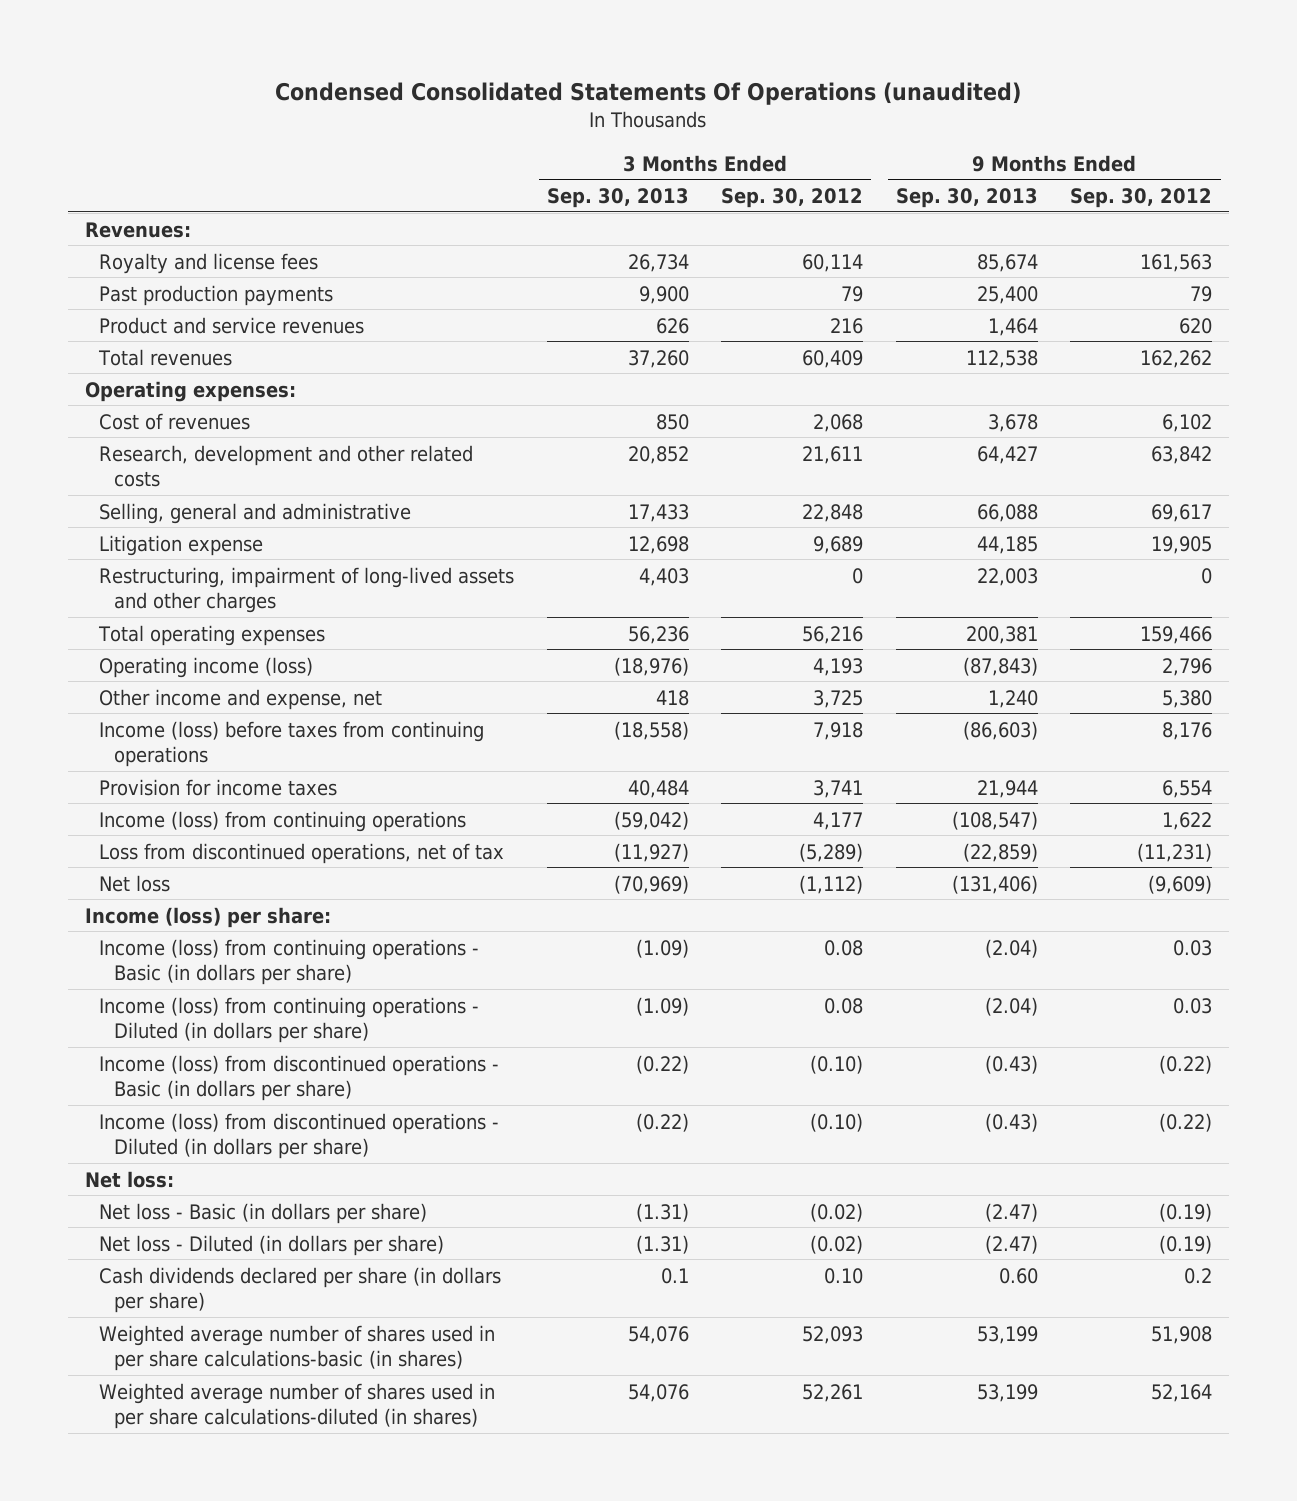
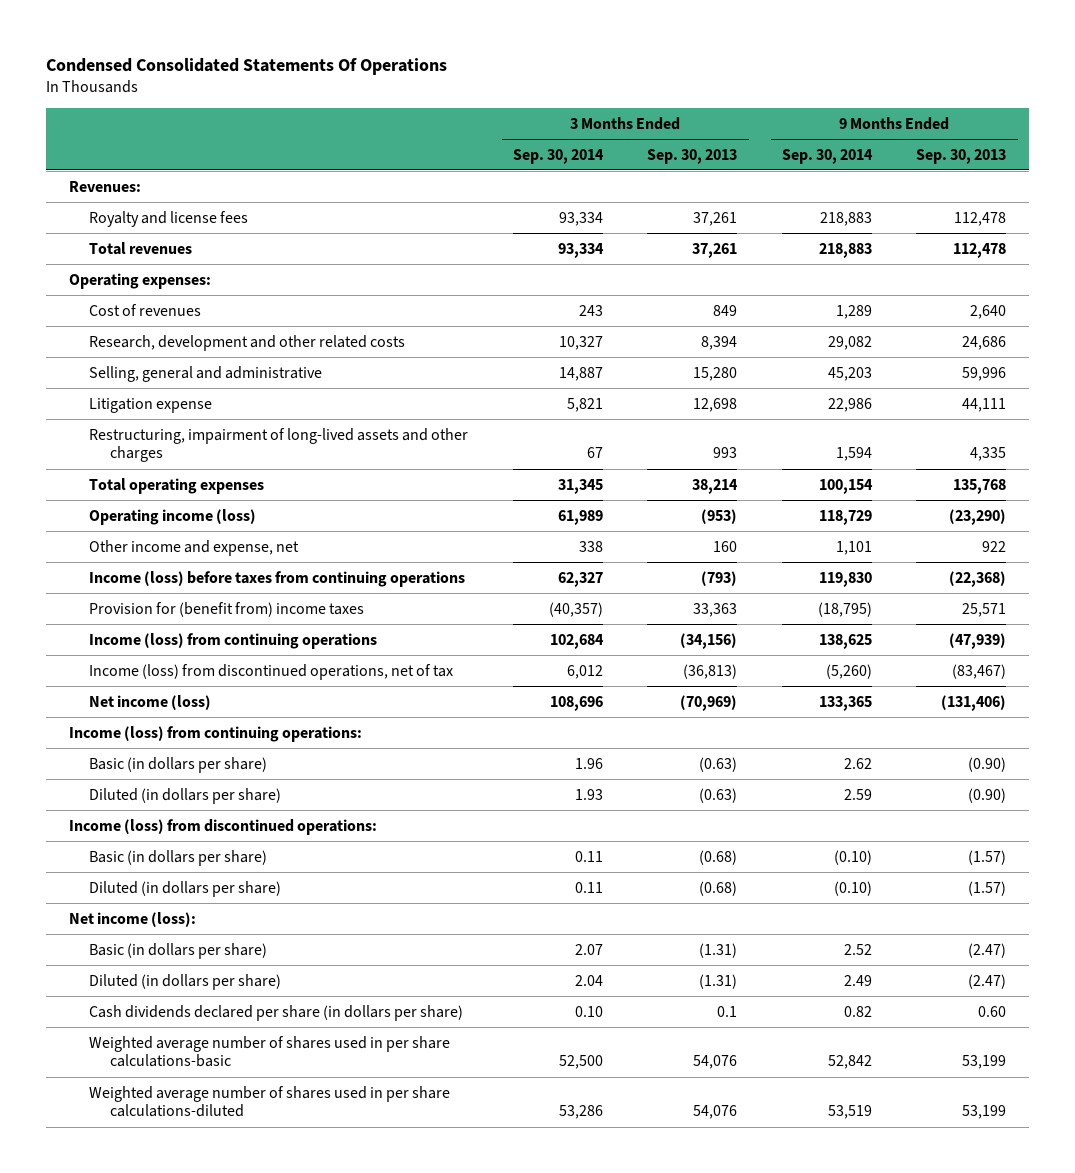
- Condensed Consolidated Statements Of Operations (unaudited)
+ Condensed Consolidated Statements Of Operations
- | 3 Months Ended Sep. 30, 2013 | 3 Months Ended Sep. 30, 2012 | 9 Months Ended Sep. 30, 2013 | 9 Months Ended Sep. 30, 2012
+ | 3 Months Ended Sep. 30, 2014 | 3 Months Ended Sep. 30, 2013 | 9 Months Ended Sep. 30, 2014 | 9 Months Ended Sep. 30, 2013
- Royalty and license fees | 26,734 | 60,114 | 85,674 | 161,563
- Past production payments | 9,900 | 79 | 25,400 | 79
- Product and service revenues | 626 | 216 | 1,464 | 620
- Total revenues | 37,260 | 60,409 | 112,538 | 162,262
+ Royalty and license fees | 93,334 | 37,261 | 218,883 | 112,478
+ Total revenues | 93,334 | 37,261 | 218,883 | 112,478
- Cost of revenues | 850 | 2,068 | 3,678 | 6,102
- Research, development and other related costs | 20,852 | 21,611 | 64,427 | 63,842
- Selling, general and administrative | 17,433 | 22,848 | 66,088 | 69,617
- Litigation expense | 12,698 | 9,689 | 44,185 | 19,905
- Restructuring, impairment of long-lived assets and other charges | 4,403 | 0 | 22,003 | 0
- Total operating expenses | 56,236 | 56,216 | 200,381 | 159,466
- Operating income (loss) | (18,976) | 4,193 | (87,843) | 2,796
- Other income and expense, net | 418 | 3,725 | 1,240 | 5,380
- Income (loss) before taxes from continuing operations | (18,558) | 7,918 | (86,603) | 8,176
- Provision for income taxes | 40,484 | 3,741 | 21,944 | 6,554
- Income (loss) from continuing operations | (59,042) | 4,177 | (108,547) | 1,622
- Loss from discontinued operations, net of tax | (11,927) | (5,289) | (22,859) | (11,231)
- Net loss | (70,969) | (1,112) | (131,406) | (9,609)
- Income (loss) per share:
- Income (loss) from continuing operations - Basic (in dollars per share) | (1.09) | 0.08 | (2.04) | 0.03
- Income (loss) from continuing operations - Diluted (in dollars per share) | (1.09) | 0.08 | (2.04) | 0.03
- Income (loss) from discontinued operations - Basic (in dollars per share) | (0.22) | (0.10) | (0.43) | (0.22)
- Income (loss) from discontinued operations - Diluted (in dollars per share) | (0.22) | (0.10) | (0.43) | (0.22)
- Net loss:
- Net loss - Basic (in dollars per share) | (1.31) | (0.02) | (2.47) | (0.19)
- Net loss - Diluted (in dollars per share) | (1.31) | (0.02) | (2.47) | (0.19)
+ Cost of revenues | 243 | 849 | 1,289 | 2,640
+ Research, development and other related costs | 10,327 | 8,394 | 29,082 | 24,686
+ Selling, general and administrative | 14,887 | 15,280 | 45,203 | 59,996
+ Litigation expense | 5,821 | 12,698 | 22,986 | 44,111
+ Restructuring, impairment of long-lived assets and other charges | 67 | 993 | 1,594 | 4,335
+ Total operating expenses | 31,345 | 38,214 | 100,154 | 135,768
+ Operating income (loss) | 61,989 | (953) | 118,729 | (23,290)
+ Other income and expense, net | 338 | 160 | 1,101 | 922
+ Income (loss) before taxes from continuing operations | 62,327 | (793) | 119,830 | (22,368)
+ Provision for (benefit from) income taxes | (40,357) | 33,363 | (18,795) | 25,571
+ Income (loss) from continuing operations | 102,684 | (34,156) | 138,625 | (47,939)
+ Income (loss) from discontinued operations, net of tax | 6,012 | (36,813) | (5,260) | (83,467)
+ Net income (loss) | 108,696 | (70,969) | 133,365 | (131,406)
+ Income (loss) from continuing operations:
+ Basic (in dollars per share) | 1.96 | (0.63) | 2.62 | (0.90)
+ Diluted (in dollars per share) | 1.93 | (0.63) | 2.59 | (0.90)
+ Income (loss) from discontinued operations:
+ Basic (in dollars per share) | 0.11 | (0.68) | (0.10) | (1.57)
+ Diluted (in dollars per share) | 0.11 | (0.68) | (0.10) | (1.57)
+ Net income (loss):
+ Basic (in dollars per share) | 2.07 | (1.31) | 2.52 | (2.47)
+ Diluted (in dollars per share) | 2.04 | (1.31) | 2.49 | (2.47)
- Weighted average number of shares used in per share calculations-basic (in shares) | 54,076 | 52,093 | 53,199 | 51,908
- Weighted average number of shares used in per share calculations-diluted (in shares) | 54,076 | 52,261 | 53,199 | 52,164
+ Weighted average number of shares used in per share calculations-basic | 52,500 | 54,076 | 52,842 | 53,199
+ Weighted average number of shares used in per share calculations-diluted | 53,286 | 54,076 | 53,519 | 53,199

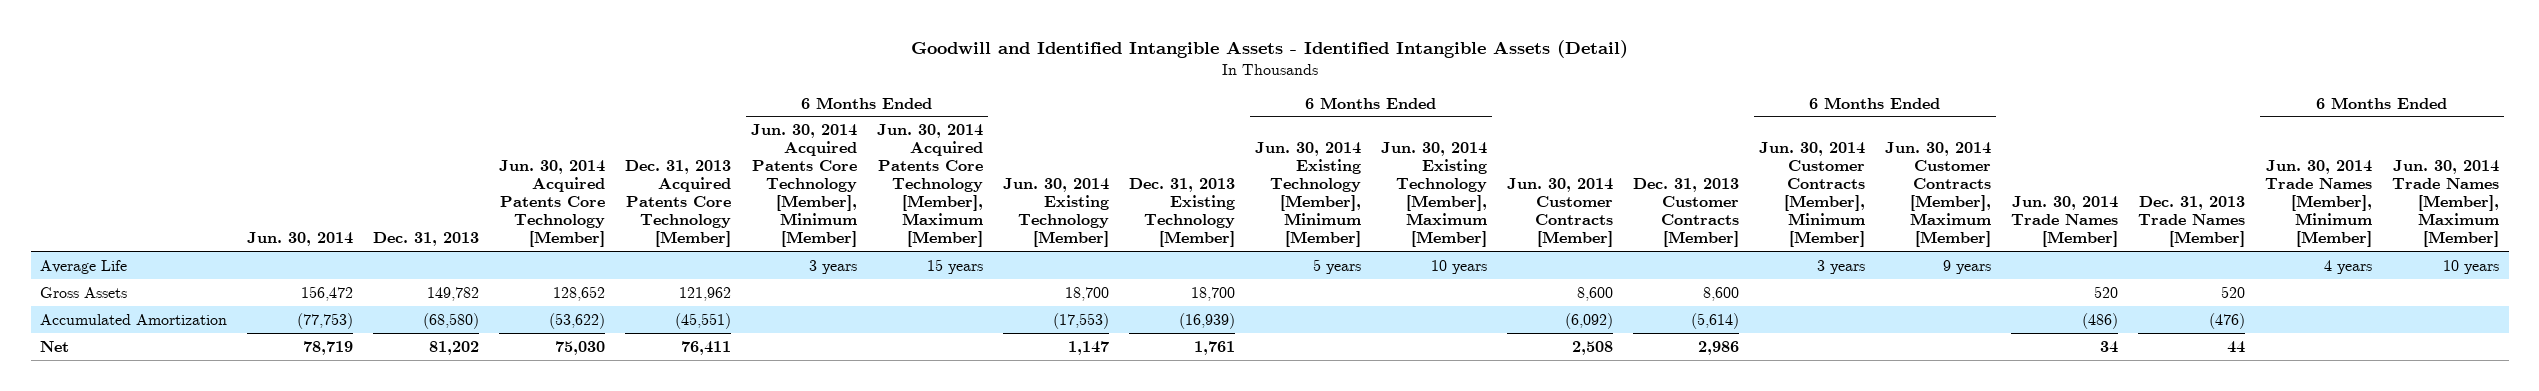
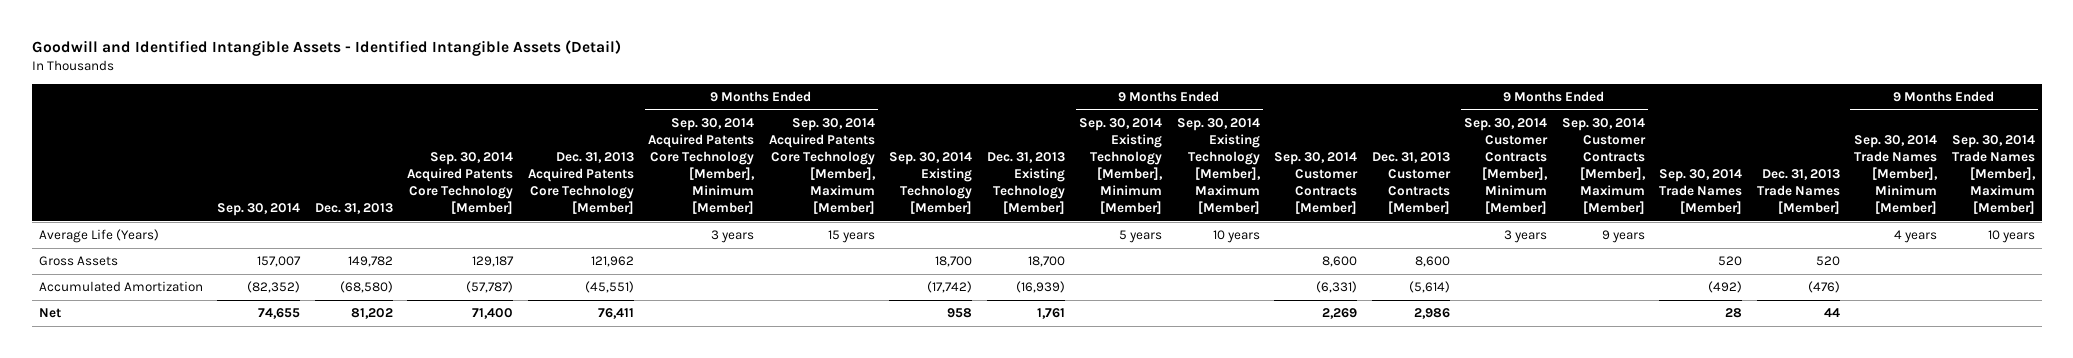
- | Jun. 30, 2014 | Dec. 31, 2013 | Jun. 30, 2014 Acquired Patents Core Technology [Member] | Dec. 31, 2013 Acquired Patents Core Technology [Member] | 6 Months Ended Jun. 30, 2014 Acquired Patents Core Technology [Member], Minimum [Member] | 6 Months Ended Jun. 30, 2014 Acquired Patents Core Technology [Member], Maximum [Member] | Jun. 30, 2014 Existing Technology [Member] | Dec. 31, 2013 Existing Technology [Member] | 6 Months Ended Jun. 30, 2014 Existing Technology [Member], Minimum [Member] | 6 Months Ended Jun. 30, 2014 Existing Technology [Member], Maximum [Member] | Jun. 30, 2014 Customer Contracts [Member] | Dec. 31, 2013 Customer Contracts [Member] | 6 Months Ended Jun. 30, 2014 Customer Contracts [Member], Minimum [Member] | 6 Months Ended Jun. 30, 2014 Customer Contracts [Member], Maximum [Member] | Jun. 30, 2014 Trade Names [Member] | Dec. 31, 2013 Trade Names [Member] | 6 Months Ended Jun. 30, 2014 Trade Names [Member], Minimum [Member] | 6 Months Ended Jun. 30, 2014 Trade Names [Member], Maximum [Member]
+ | Sep. 30, 2014 | Dec. 31, 2013 | Sep. 30, 2014 Acquired Patents Core Technology [Member] | Dec. 31, 2013 Acquired Patents Core Technology [Member] | 9 Months Ended Sep. 30, 2014 Acquired Patents Core Technology [Member], Minimum [Member] | 9 Months Ended Sep. 30, 2014 Acquired Patents Core Technology [Member], Maximum [Member] | Sep. 30, 2014 Existing Technology [Member] | Dec. 31, 2013 Existing Technology [Member] | 9 Months Ended Sep. 30, 2014 Existing Technology [Member], Minimum [Member] | 9 Months Ended Sep. 30, 2014 Existing Technology [Member], Maximum [Member] | Sep. 30, 2014 Customer Contracts [Member] | Dec. 31, 2013 Customer Contracts [Member] | 9 Months Ended Sep. 30, 2014 Customer Contracts [Member], Minimum [Member] | 9 Months Ended Sep. 30, 2014 Customer Contracts [Member], Maximum [Member] | Sep. 30, 2014 Trade Names [Member] | Dec. 31, 2013 Trade Names [Member] | 9 Months Ended Sep. 30, 2014 Trade Names [Member], Minimum [Member] | 9 Months Ended Sep. 30, 2014 Trade Names [Member], Maximum [Member]
- Average Life | | | | | 3 years | 15 years | | | 5 years | 10 years | | | 3 years | 9 years | | | 4 years | 10 years
+ Average Life (Years) | | | | | 3 years | 15 years | | | 5 years | 10 years | | | 3 years | 9 years | | | 4 years | 10 years

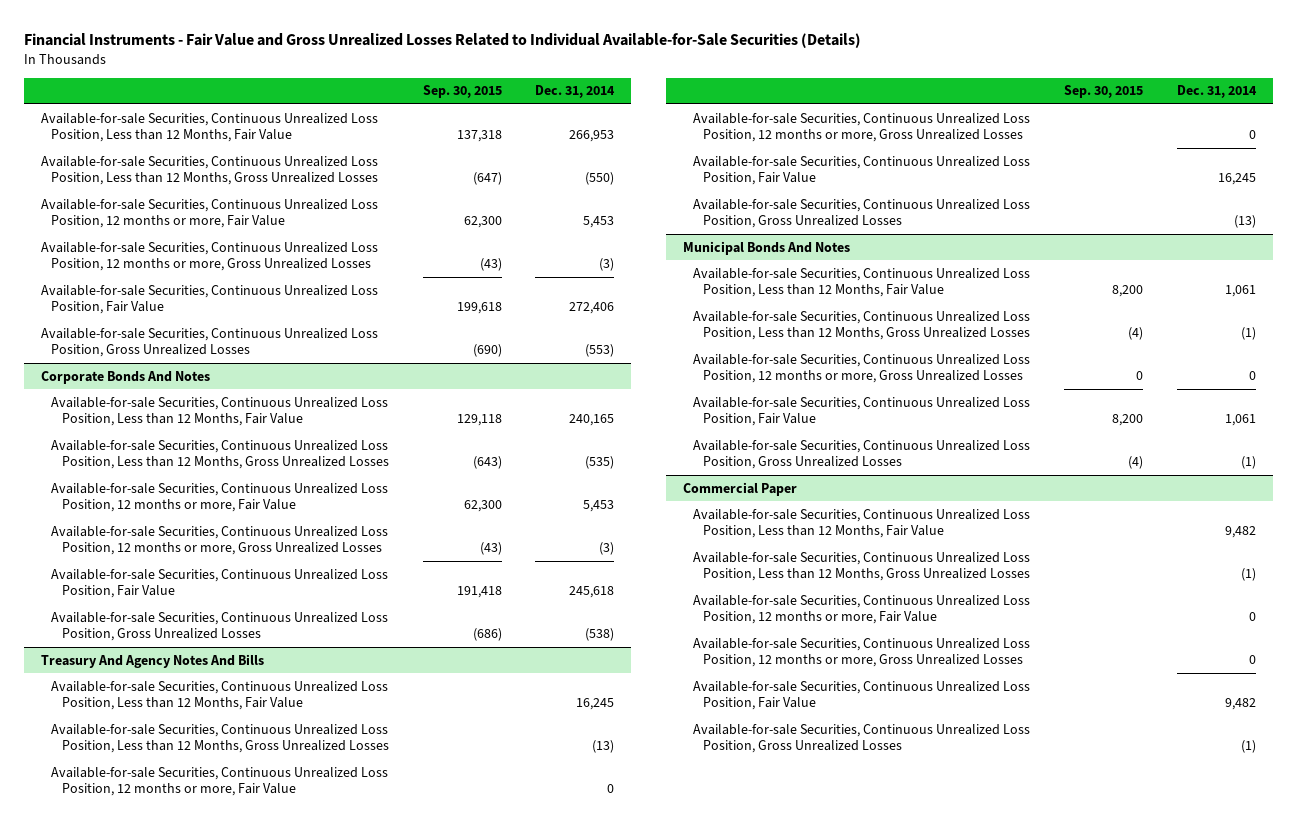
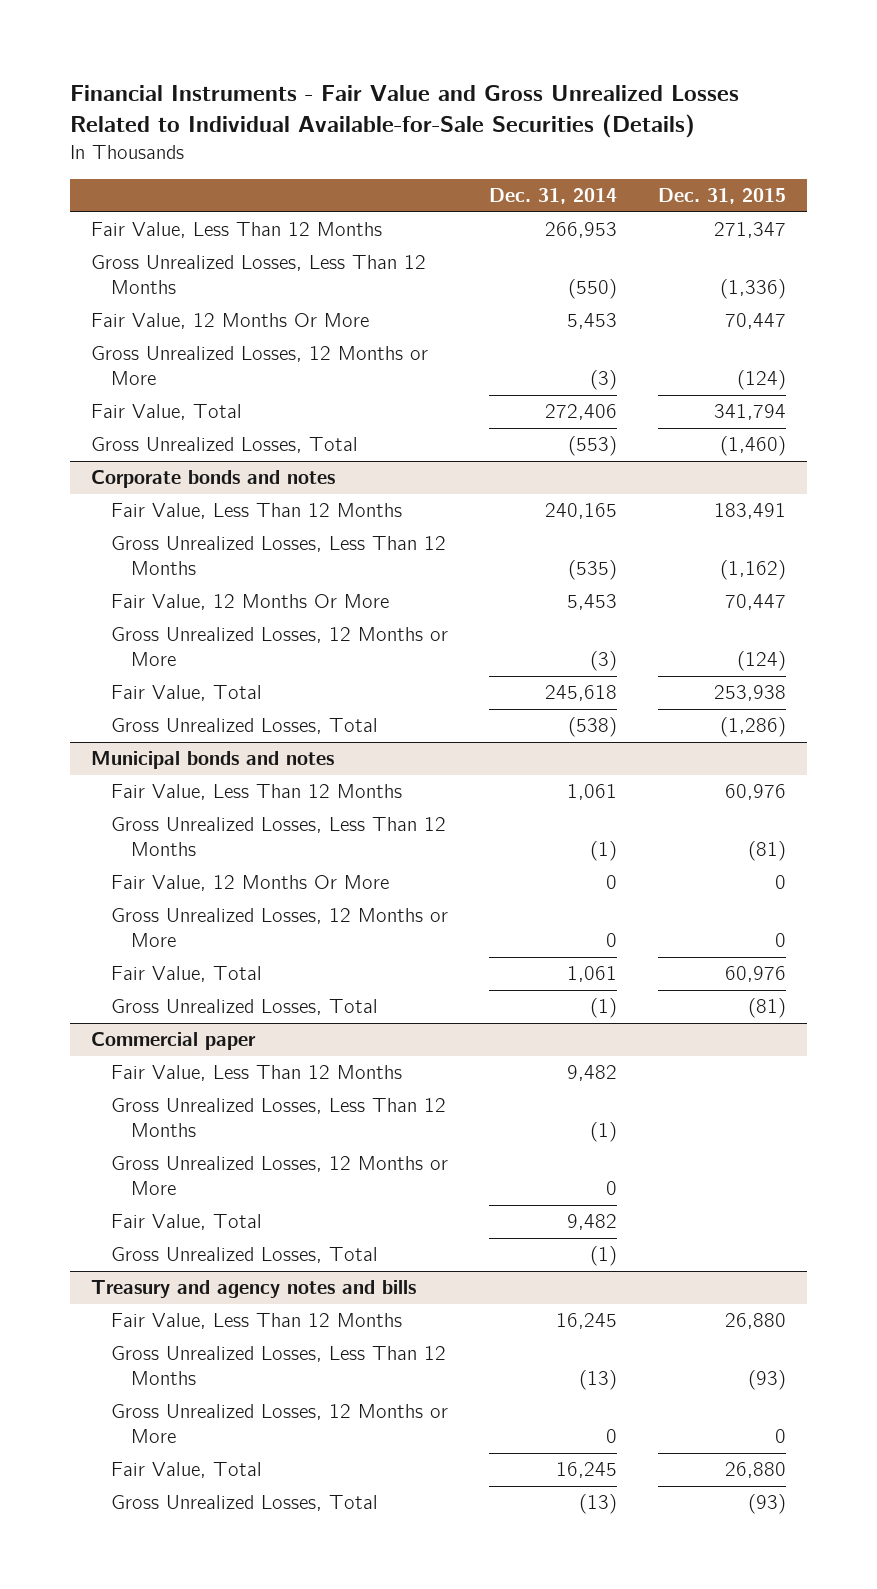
- | Sep. 30, 2015 | Dec. 31, 2014
+ | Dec. 31, 2014 | Dec. 31, 2015
- Available-for-sale Securities, Continuous Unrealized Loss Position, Less than 12 Months, Fair Value | 137,318 | 266,953
- Available-for-sale Securities, Continuous Unrealized Loss Position, Less than 12 Months, Gross Unrealized Losses | (647) | (550)
- Available-for-sale Securities, Continuous Unrealized Loss Position, 12 months or more, Fair Value | 62,300 | 5,453
- Available-for-sale Securities, Continuous Unrealized Loss Position, 12 months or more, Gross Unrealized Losses | (43) | (3)
- Available-for-sale Securities, Continuous Unrealized Loss Position, Fair Value | 199,618 | 272,406
- Available-for-sale Securities, Continuous Unrealized Loss Position, Gross Unrealized Losses | (690) | (553)
- Corporate Bonds And Notes
- Available-for-sale Securities, Continuous Unrealized Loss Position, Less than 12 Months, Fair Value | 129,118 | 240,165
- Available-for-sale Securities, Continuous Unrealized Loss Position, Less than 12 Months, Gross Unrealized Losses | (643) | (535)
- Available-for-sale Securities, Continuous Unrealized Loss Position, 12 months or more, Fair Value | 62,300 | 5,453
- Available-for-sale Securities, Continuous Unrealized Loss Position, 12 months or more, Gross Unrealized Losses | (43) | (3)
- Available-for-sale Securities, Continuous Unrealized Loss Position, Fair Value | 191,418 | 245,618
- Available-for-sale Securities, Continuous Unrealized Loss Position, Gross Unrealized Losses | (686) | (538)
- Treasury And Agency Notes And Bills
- Available-for-sale Securities, Continuous Unrealized Loss Position, Less than 12 Months, Fair Value | | 16,245
- Available-for-sale Securities, Continuous Unrealized Loss Position, Less than 12 Months, Gross Unrealized Losses | | (13)
- Available-for-sale Securities, Continuous Unrealized Loss Position, 12 months or more, Fair Value | | 0
- Available-for-sale Securities, Continuous Unrealized Loss Position, 12 months or more, Gross Unrealized Losses | | 0
- Available-for-sale Securities, Continuous Unrealized Loss Position, Fair Value | | 16,245
- Available-for-sale Securities, Continuous Unrealized Loss Position, Gross Unrealized Losses | | (13)
- Municipal Bonds And Notes
- Available-for-sale Securities, Continuous Unrealized Loss Position, Less than 12 Months, Fair Value | 8,200 | 1,061
- Available-for-sale Securities, Continuous Unrealized Loss Position, Less than 12 Months, Gross Unrealized Losses | (4) | (1)
- Available-for-sale Securities, Continuous Unrealized Loss Position, 12 months or more, Gross Unrealized Losses | 0 | 0
- Available-for-sale Securities, Continuous Unrealized Loss Position, Fair Value | 8,200 | 1,061
- Available-for-sale Securities, Continuous Unrealized Loss Position, Gross Unrealized Losses | (4) | (1)
- Commercial Paper
- Available-for-sale Securities, Continuous Unrealized Loss Position, Less than 12 Months, Fair Value | | 9,482
- Available-for-sale Securities, Continuous Unrealized Loss Position, Less than 12 Months, Gross Unrealized Losses | | (1)
- Available-for-sale Securities, Continuous Unrealized Loss Position, 12 months or more, Fair Value | | 0
- Available-for-sale Securities, Continuous Unrealized Loss Position, 12 months or more, Gross Unrealized Losses | | 0
- Available-for-sale Securities, Continuous Unrealized Loss Position, Fair Value | | 9,482
- Available-for-sale Securities, Continuous Unrealized Loss Position, Gross Unrealized Losses | | (1)
+ Fair Value, Less Than 12 Months | 266,953 | 271,347
+ Gross Unrealized Losses, Less Than 12 Months | (550) | (1,336)
+ Fair Value, 12 Months Or More | 5,453 | 70,447
+ Gross Unrealized Losses, 12 Months or More | (3) | (124)
+ Fair Value, Total | 272,406 | 341,794
+ Gross Unrealized Losses, Total | (553) | (1,460)
+ Corporate bonds and notes
+ Fair Value, Less Than 12 Months | 240,165 | 183,491
+ Gross Unrealized Losses, Less Than 12 Months | (535) | (1,162)
+ Fair Value, 12 Months Or More | 5,453 | 70,447
+ Gross Unrealized Losses, 12 Months or More | (3) | (124)
+ Fair Value, Total | 245,618 | 253,938
+ Gross Unrealized Losses, Total | (538) | (1,286)
+ Municipal bonds and notes
+ Fair Value, Less Than 12 Months | 1,061 | 60,976
+ Gross Unrealized Losses, Less Than 12 Months | (1) | (81)
+ Fair Value, 12 Months Or More | 0 | 0
+ Gross Unrealized Losses, 12 Months or More | 0 | 0
+ Fair Value, Total | 1,061 | 60,976
+ Gross Unrealized Losses, Total | (1) | (81)
+ Commercial paper
+ Fair Value, Less Than 12 Months | 9,482 |
+ Gross Unrealized Losses, Less Than 12 Months | (1) |
+ Gross Unrealized Losses, 12 Months or More | 0 |
+ Fair Value, Total | 9,482 |
+ Gross Unrealized Losses, Total | (1) |
+ Treasury and agency notes and bills
+ Fair Value, Less Than 12 Months | 16,245 | 26,880
+ Gross Unrealized Losses, Less Than 12 Months | (13) | (93)
+ Gross Unrealized Losses, 12 Months or More | 0 | 0
+ Fair Value, Total | 16,245 | 26,880
+ Gross Unrealized Losses, Total | (13) | (93)

